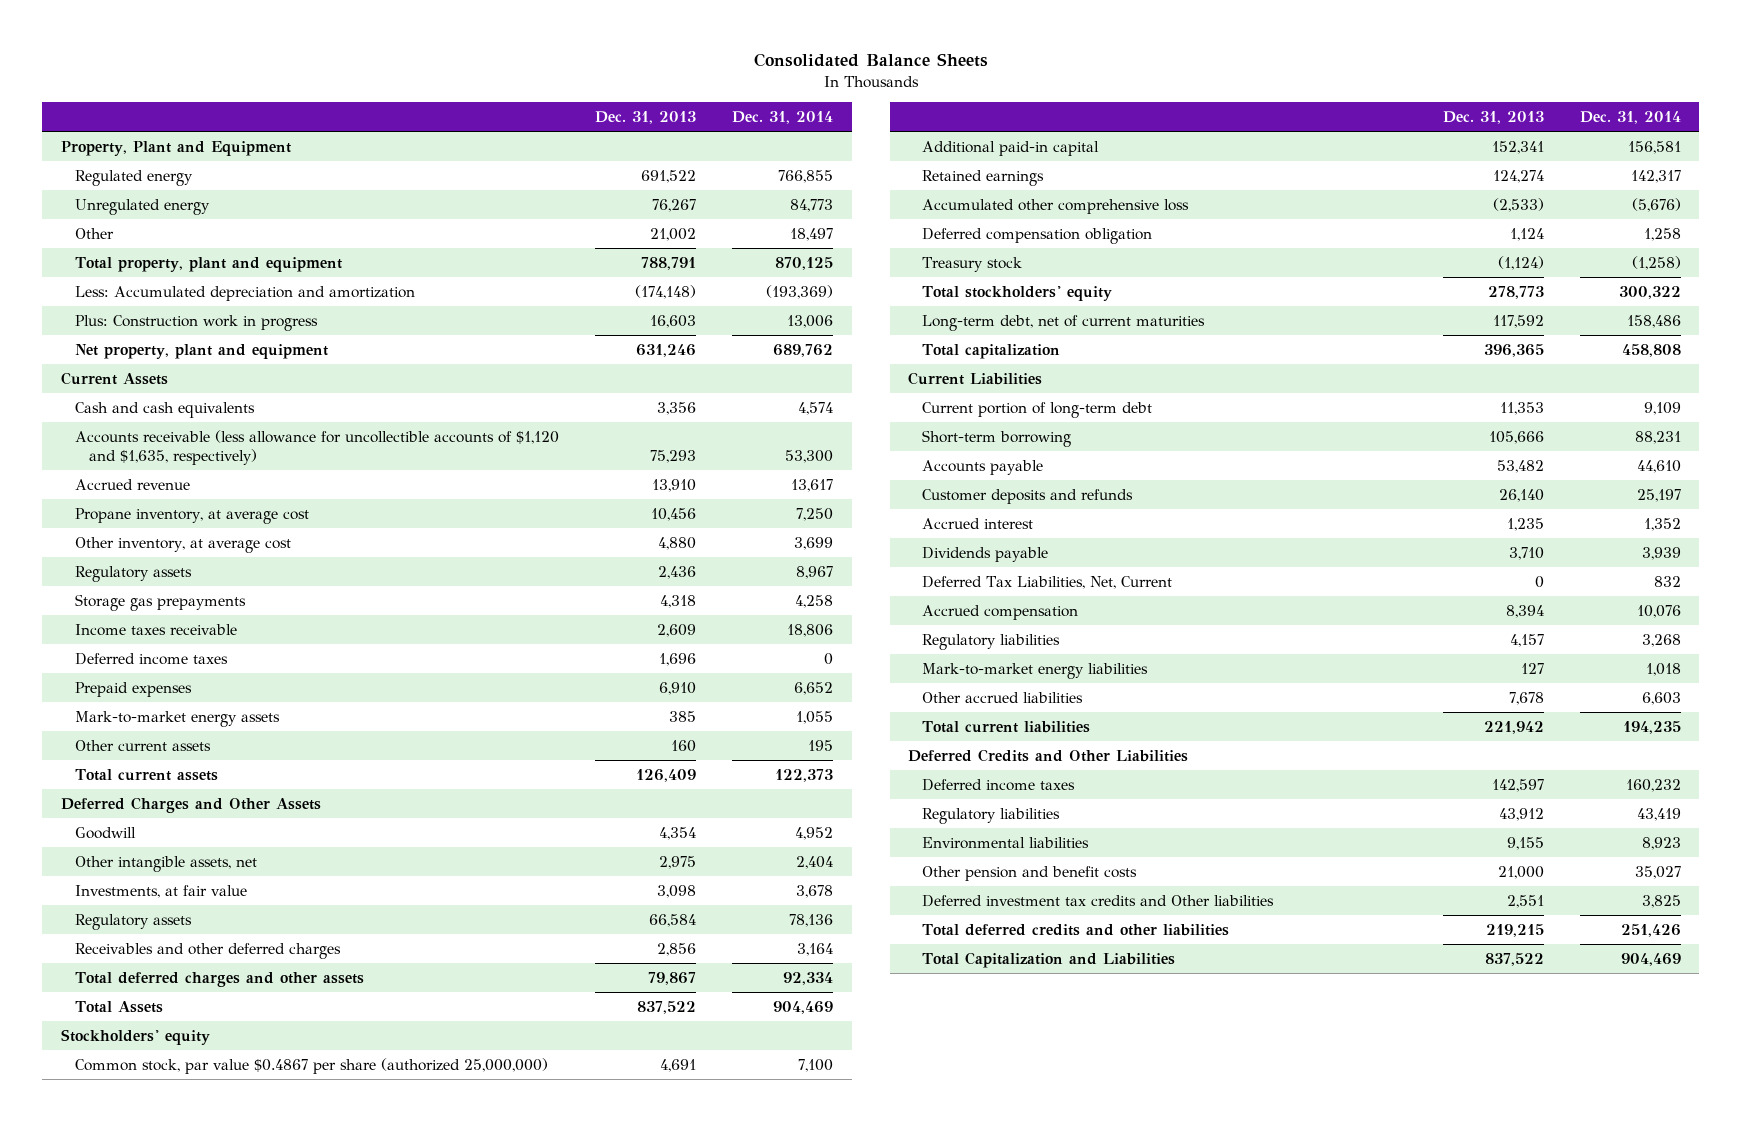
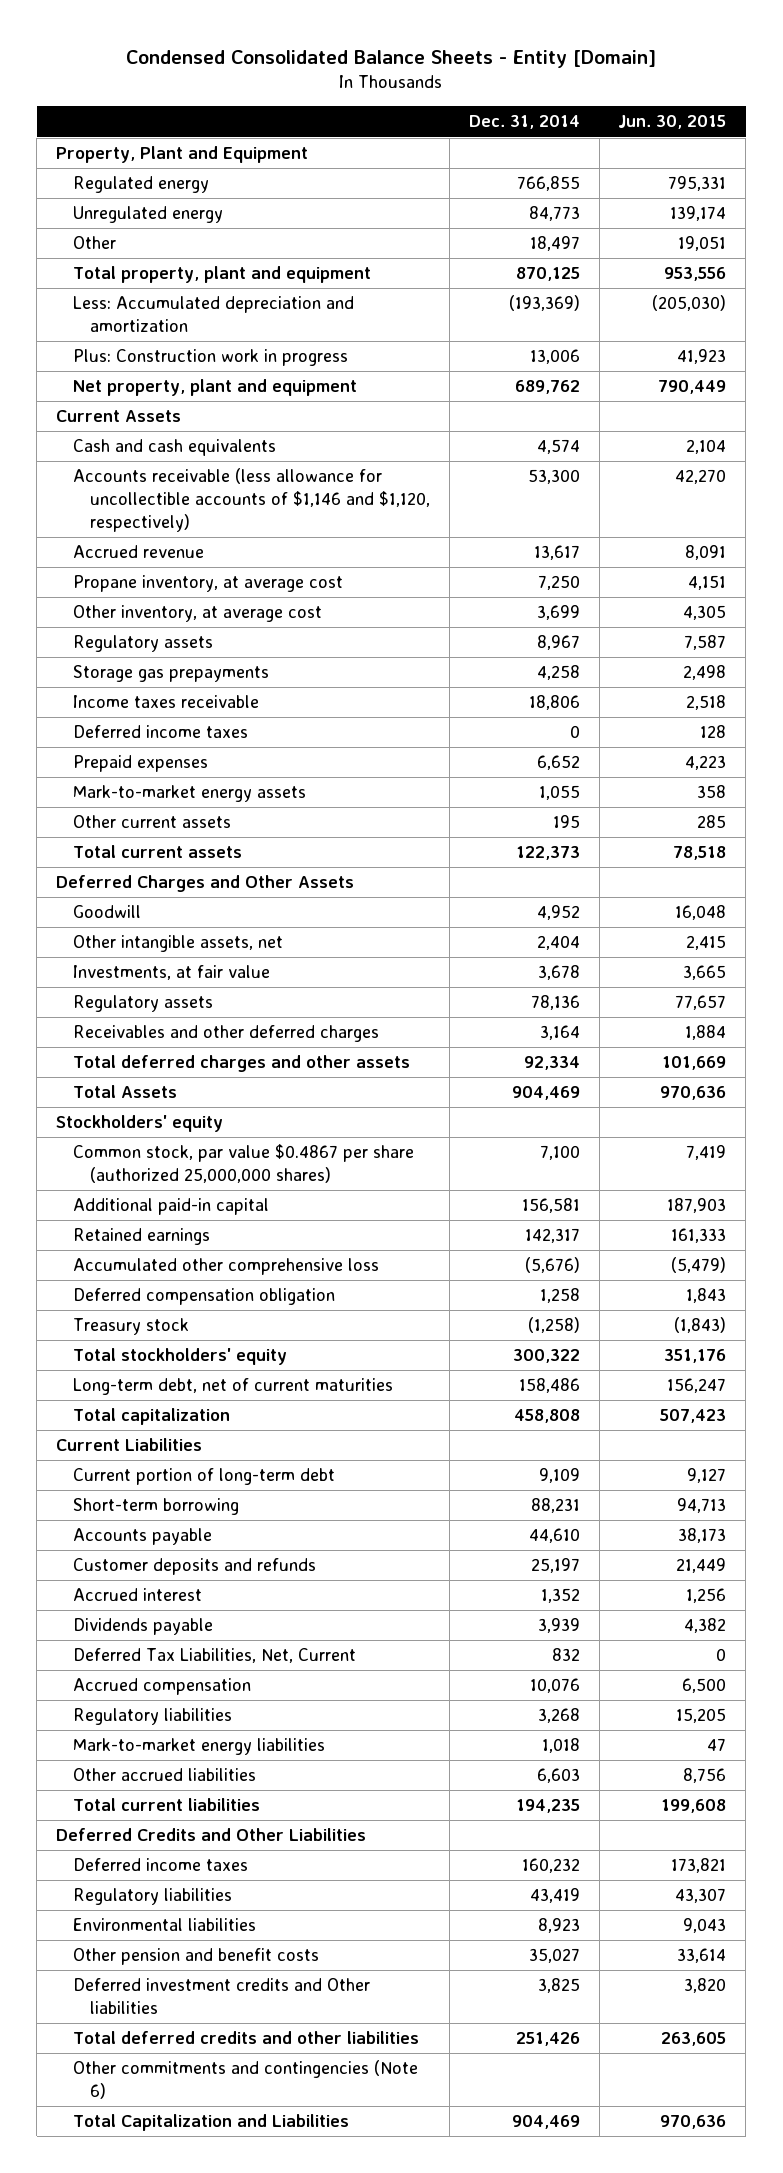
- Consolidated Balance Sheets
+ Condensed Consolidated Balance Sheets - Entity [Domain]
- | Dec. 31, 2013 | Dec. 31, 2014
+ | Dec. 31, 2014 | Jun. 30, 2015
- Accounts receivable (less allowance for uncollectible accounts of $1,120 and $1,635, respectively) | 75,293 | 53,300
+ Accounts receivable (less allowance for uncollectible accounts of $1,146 and $1,120, respectively) | 53,300 | 42,270
- Common stock, par value $0.4867 per share (authorized 25,000,000) | 4,691 | 7,100
+ Common stock, par value $0.4867 per share (authorized 25,000,000 shares) | 7,100 | 7,419
- Deferred investment tax credits and Other liabilities | 2,551 | 3,825
+ Deferred investment credits and Other liabilities | 3,825 | 3,820
+ Other commitments and contingencies (Note 6)

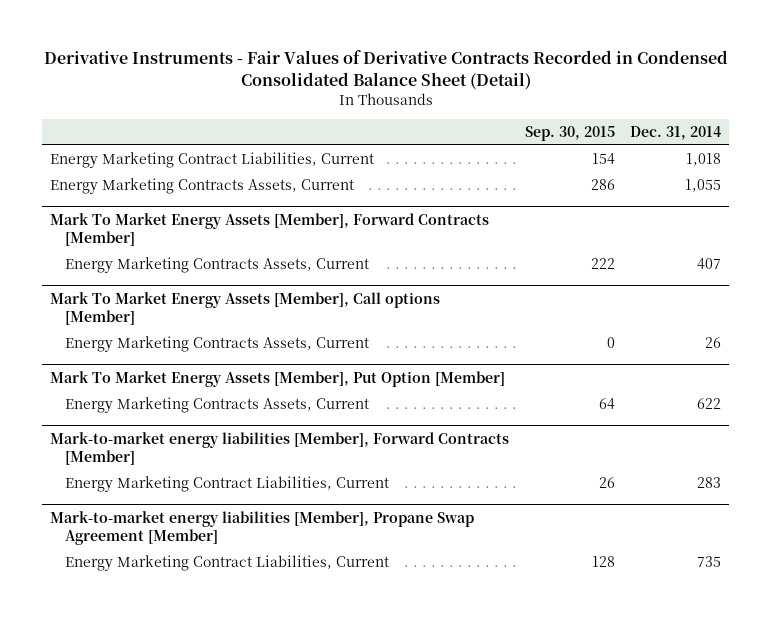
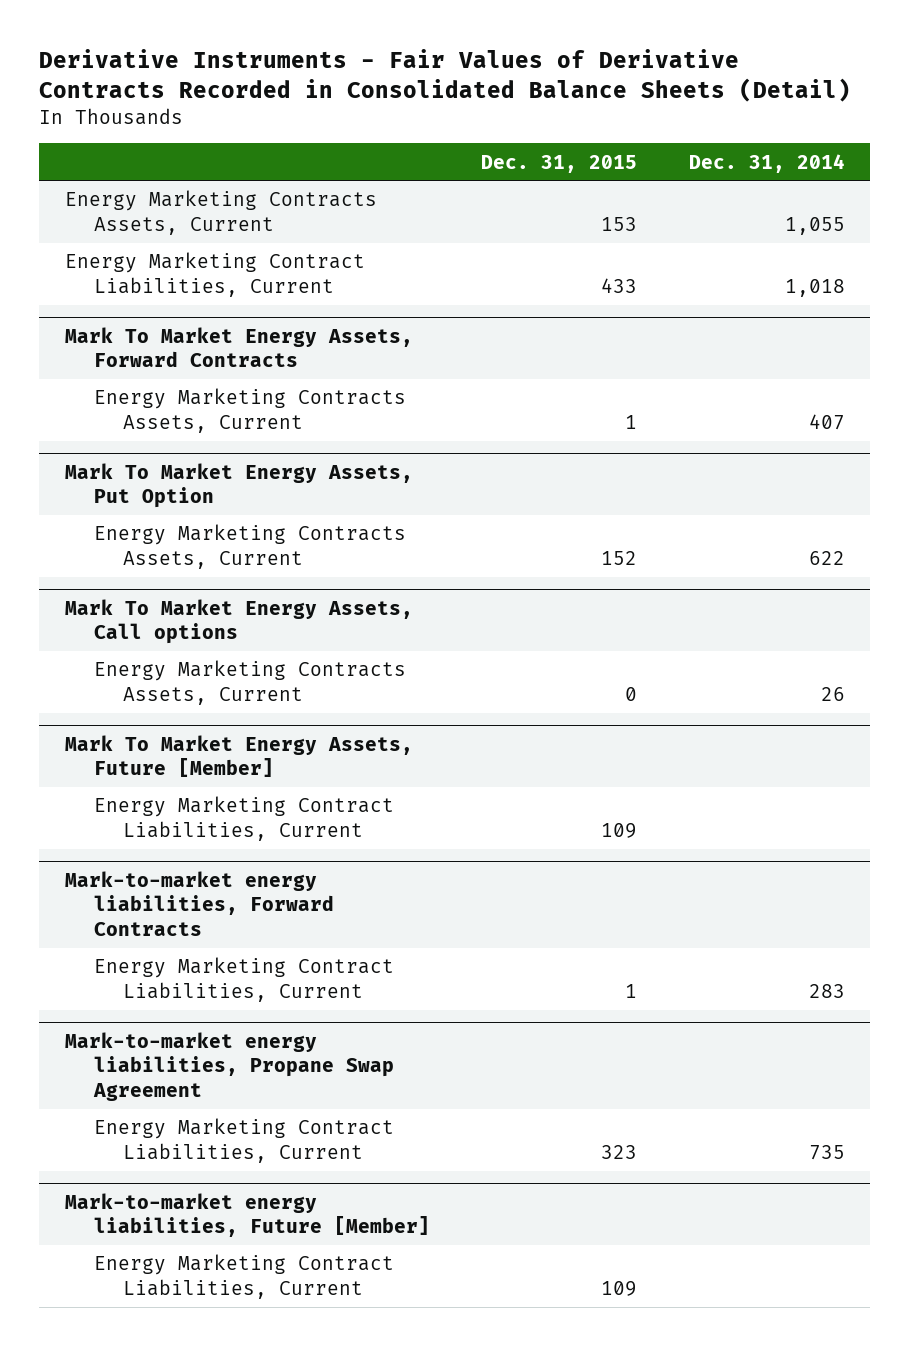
- Derivative Instruments - Fair Values of Derivative Contracts Recorded in Condensed Consolidated Balance Sheet (Detail)
+ Derivative Instruments - Fair Values of Derivative Contracts Recorded in Consolidated Balance Sheets (Detail)
- | Sep. 30, 2015 | Dec. 31, 2014
+ | Dec. 31, 2015 | Dec. 31, 2014
- Mark To Market Energy Assets [Member], Forward Contracts [Member]
moved down: Energy Marketing Contract Liabilities, Current | 433 | 1,018
+ Mark To Market Energy Assets, Forward Contracts
- Mark To Market Energy Assets [Member], Call options [Member]
- Energy Marketing Contracts Assets, Current | 0 | 26
- Mark To Market Energy Assets [Member], Put Option [Member]
+ Mark To Market Energy Assets, Put Option
- Mark-to-market energy liabilities [Member], Forward Contracts [Member]
+ Mark To Market Energy Assets, Call options
+ Energy Marketing Contracts Assets, Current | 0 | 26
+ Mark To Market Energy Assets, Future [Member]
+ Energy Marketing Contract Liabilities, Current | 109 |
+ Mark-to-market energy liabilities, Forward Contracts
- Mark-to-market energy liabilities [Member], Propane Swap Agreement [Member]
+ Mark-to-market energy liabilities, Propane Swap Agreement
+ Mark-to-market energy liabilities, Future [Member]
+ Energy Marketing Contract Liabilities, Current | 109 |

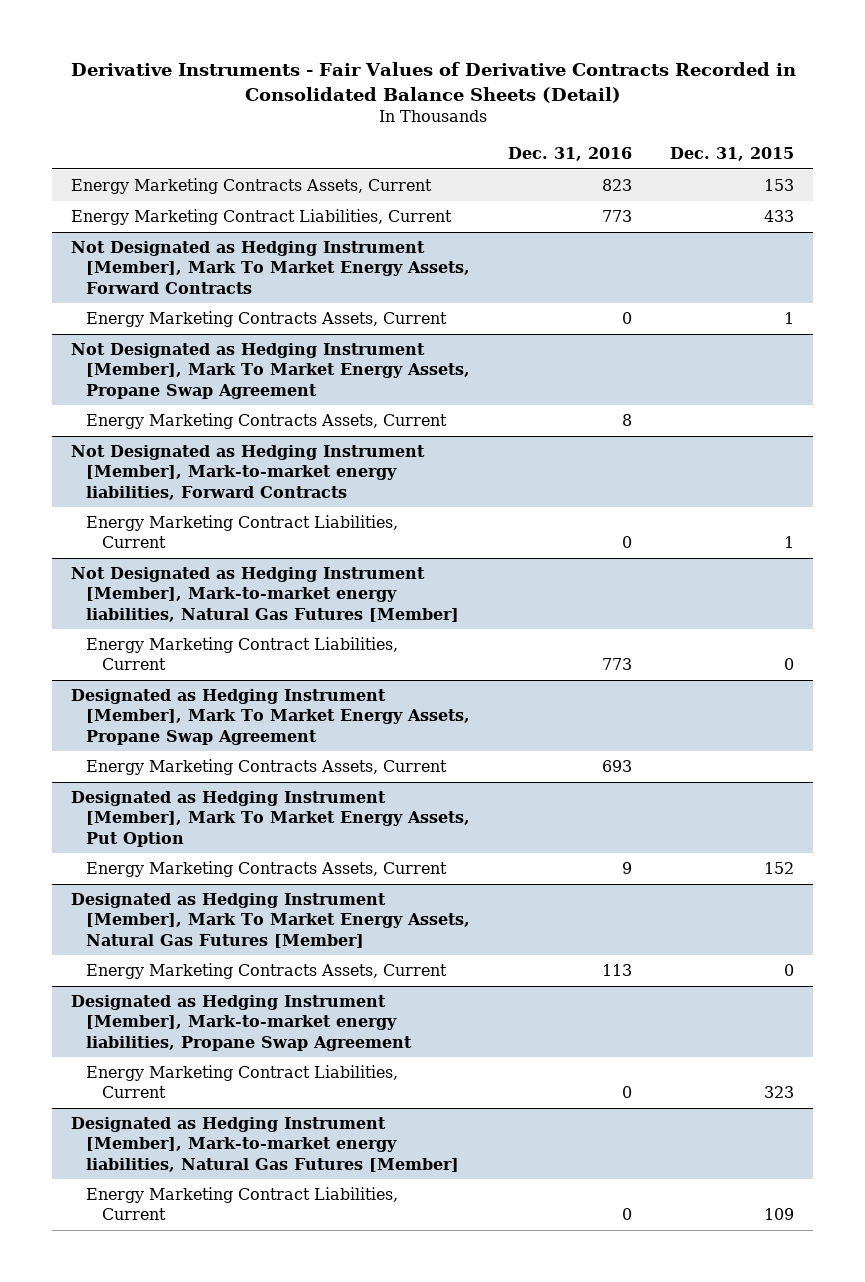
- | Dec. 31, 2015 | Dec. 31, 2014
+ | Dec. 31, 2016 | Dec. 31, 2015
- Mark To Market Energy Assets, Forward Contracts
+ Not Designated as Hedging Instrument [Member], Mark To Market Energy Assets, Forward Contracts
- Mark To Market Energy Assets, Put Option
+ Not Designated as Hedging Instrument [Member], Mark To Market Energy Assets, Propane Swap Agreement
+ Energy Marketing Contracts Assets, Current | 8 |
+ Not Designated as Hedging Instrument [Member], Mark-to-market energy liabilities, Forward Contracts
+ Energy Marketing Contract Liabilities, Current | 0 | 1
+ Not Designated as Hedging Instrument [Member], Mark-to-market energy liabilities, Natural Gas Futures [Member]
+ Energy Marketing Contract Liabilities, Current | 773 | 0
+ Designated as Hedging Instrument [Member], Mark To Market Energy Assets, Propane Swap Agreement
+ Energy Marketing Contracts Assets, Current | 693 |
+ Designated as Hedging Instrument [Member], Mark To Market Energy Assets, Put Option
- Mark To Market Energy Assets, Call options
+ Designated as Hedging Instrument [Member], Mark To Market Energy Assets, Natural Gas Futures [Member]
- Mark To Market Energy Assets, Future [Member]
- Energy Marketing Contract Liabilities, Current | 109 |
- Mark-to-market energy liabilities, Forward Contracts
- Energy Marketing Contract Liabilities, Current | 1 | 283
- Mark-to-market energy liabilities, Propane Swap Agreement
+ Designated as Hedging Instrument [Member], Mark-to-market energy liabilities, Propane Swap Agreement
- Mark-to-market energy liabilities, Future [Member]
+ Designated as Hedging Instrument [Member], Mark-to-market energy liabilities, Natural Gas Futures [Member]

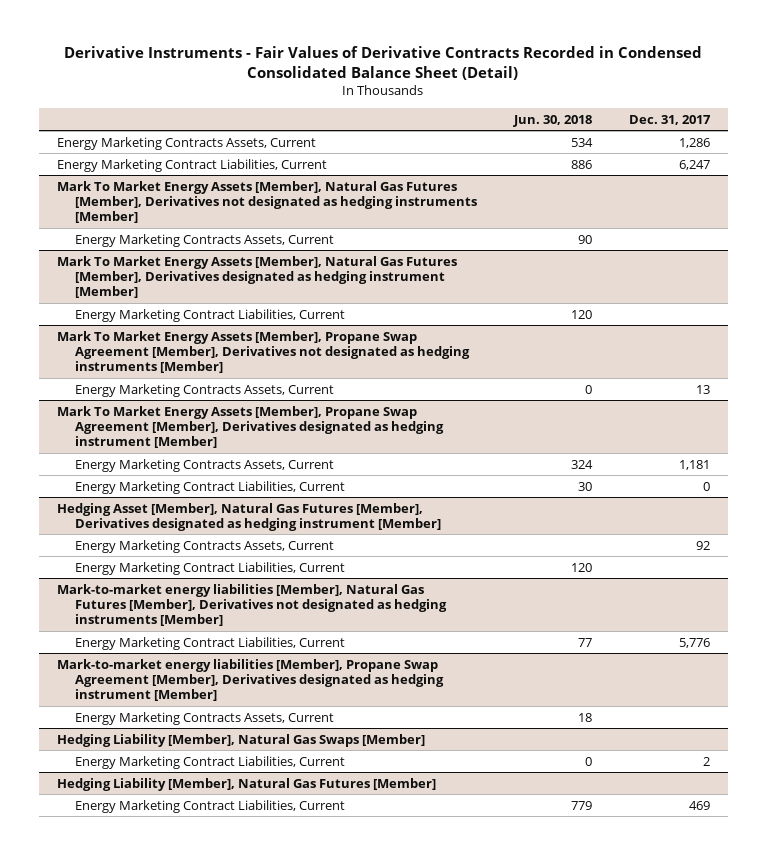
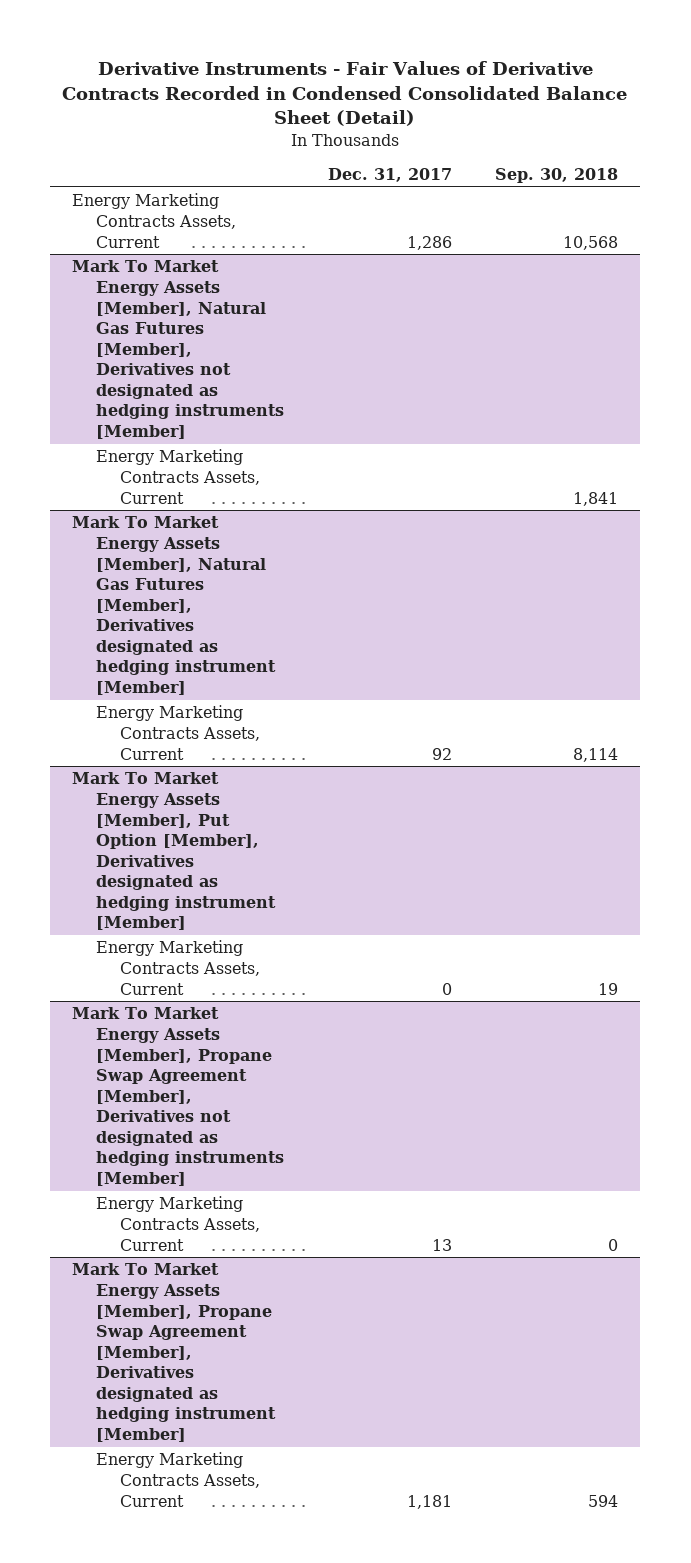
- | Jun. 30, 2018 | Dec. 31, 2017
+ | Dec. 31, 2017 | Sep. 30, 2018
- Energy Marketing Contract Liabilities, Current | 886 | 6,247
@ Mark To Market Energy Assets [Member], Natural Gas Futures [Member], Derivatives designated as hedging instrument [Member]
- Energy Marketing Contract Liabilities, Current | 120 |
+ Energy Marketing Contracts Assets, Current | 92 | 8,114
+ Mark To Market Energy Assets [Member], Put Option [Member], Derivatives designated as hedging instrument [Member]
+ Energy Marketing Contracts Assets, Current | 0 | 19
@ Mark To Market Energy Assets [Member], Propane Swap Agreement [Member], Derivatives designated as hedging instrument [Member]
- Energy Marketing Contract Liabilities, Current | 30 | 0
- Hedging Asset [Member], Natural Gas Futures [Member], Derivatives designated as hedging instrument [Member]
- Energy Marketing Contracts Assets, Current | | 92
- Energy Marketing Contract Liabilities, Current | 120 |
- Mark-to-market energy liabilities [Member], Natural Gas Futures [Member], Derivatives not designated as hedging instruments [Member]
- Energy Marketing Contract Liabilities, Current | 77 | 5,776
- Mark-to-market energy liabilities [Member], Propane Swap Agreement [Member], Derivatives designated as hedging instrument [Member]
- Energy Marketing Contracts Assets, Current | 18 |
- Hedging Liability [Member], Natural Gas Swaps [Member]
- Energy Marketing Contract Liabilities, Current | 0 | 2
- Hedging Liability [Member], Natural Gas Futures [Member]
- Energy Marketing Contract Liabilities, Current | 779 | 469

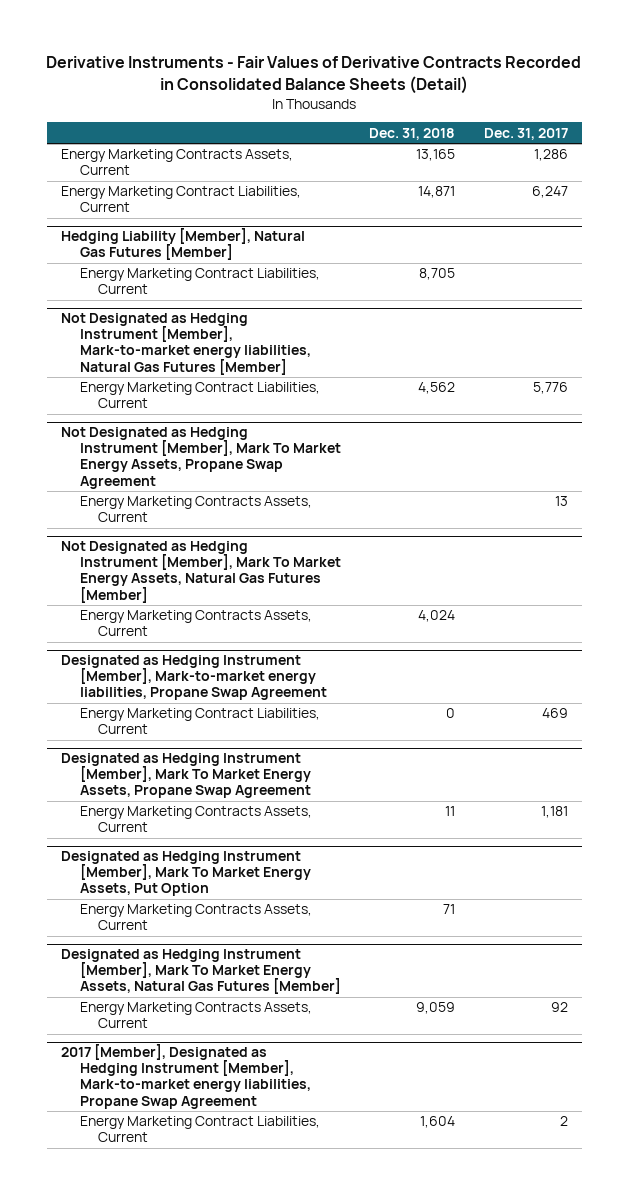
- Derivative Instruments - Fair Values of Derivative Contracts Recorded in Condensed Consolidated Balance Sheet (Detail)
+ Derivative Instruments - Fair Values of Derivative Contracts Recorded in Consolidated Balance Sheets (Detail)
- | Dec. 31, 2017 | Sep. 30, 2018
+ | Dec. 31, 2018 | Dec. 31, 2017
- Mark To Market Energy Assets [Member], Natural Gas Futures [Member], Derivatives not designated as hedging instruments [Member]
- Energy Marketing Contracts Assets, Current | | 1,841
- Mark To Market Energy Assets [Member], Natural Gas Futures [Member], Derivatives designated as hedging instrument [Member]
- Energy Marketing Contracts Assets, Current | 92 | 8,114
- Mark To Market Energy Assets [Member], Put Option [Member], Derivatives designated as hedging instrument [Member]
- Energy Marketing Contracts Assets, Current | 0 | 19
- Mark To Market Energy Assets [Member], Propane Swap Agreement [Member], Derivatives not designated as hedging instruments [Member]
+ Energy Marketing Contract Liabilities, Current | 14,871 | 6,247
+ Hedging Liability [Member], Natural Gas Futures [Member]
+ Energy Marketing Contract Liabilities, Current | 8,705 |
+ Not Designated as Hedging Instrument [Member], Mark-to-market energy liabilities, Natural Gas Futures [Member]
+ Energy Marketing Contract Liabilities, Current | 4,562 | 5,776
+ Not Designated as Hedging Instrument [Member], Mark To Market Energy Assets, Propane Swap Agreement
- Mark To Market Energy Assets [Member], Propane Swap Agreement [Member], Derivatives designated as hedging instrument [Member]
+ Not Designated as Hedging Instrument [Member], Mark To Market Energy Assets, Natural Gas Futures [Member]
+ Energy Marketing Contracts Assets, Current | 4,024 |
+ Designated as Hedging Instrument [Member], Mark-to-market energy liabilities, Propane Swap Agreement
+ Energy Marketing Contract Liabilities, Current | 0 | 469
+ Designated as Hedging Instrument [Member], Mark To Market Energy Assets, Propane Swap Agreement
+ Designated as Hedging Instrument [Member], Mark To Market Energy Assets, Put Option
+ Energy Marketing Contracts Assets, Current | 71 |
+ Designated as Hedging Instrument [Member], Mark To Market Energy Assets, Natural Gas Futures [Member]
+ Energy Marketing Contracts Assets, Current | 9,059 | 92
+ 2017 [Member], Designated as Hedging Instrument [Member], Mark-to-market energy liabilities, Propane Swap Agreement
+ Energy Marketing Contract Liabilities, Current | 1,604 | 2

